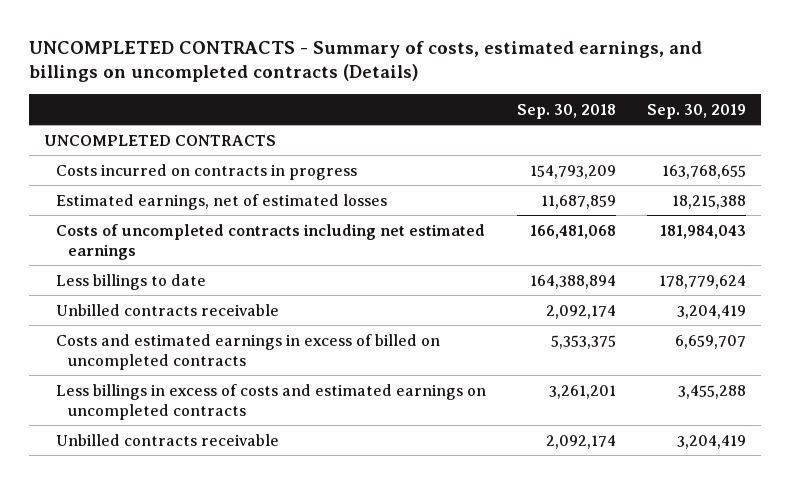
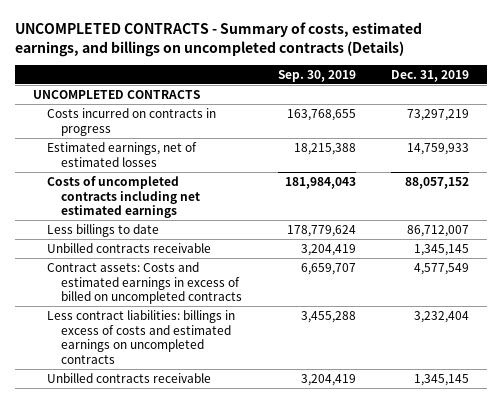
- | Sep. 30, 2018 | Sep. 30, 2019
+ | Sep. 30, 2019 | Dec. 31, 2019
- Costs and estimated earnings in excess of billed on uncompleted contracts | 5,353,375 | 6,659,707
- Less billings in excess of costs and estimated earnings on uncompleted contracts | 3,261,201 | 3,455,288
+ Contract assets: Costs and estimated earnings in excess of billed on uncompleted contracts | 6,659,707 | 4,577,549
+ Less contract liabilities: billings in excess of costs and estimated earnings on uncompleted contracts | 3,455,288 | 3,232,404

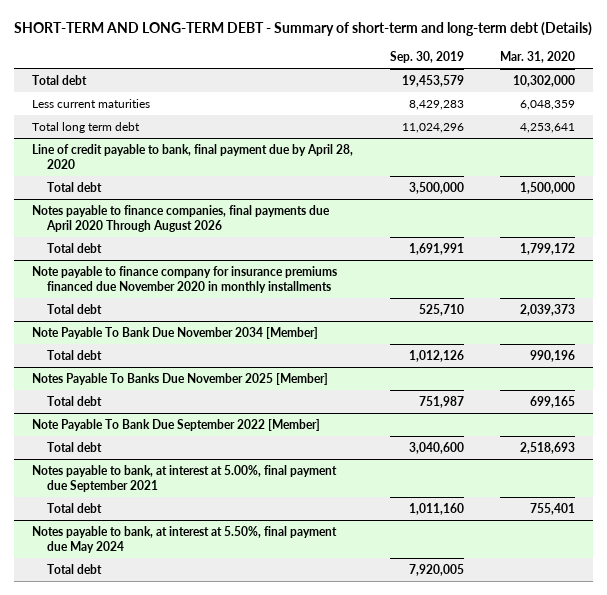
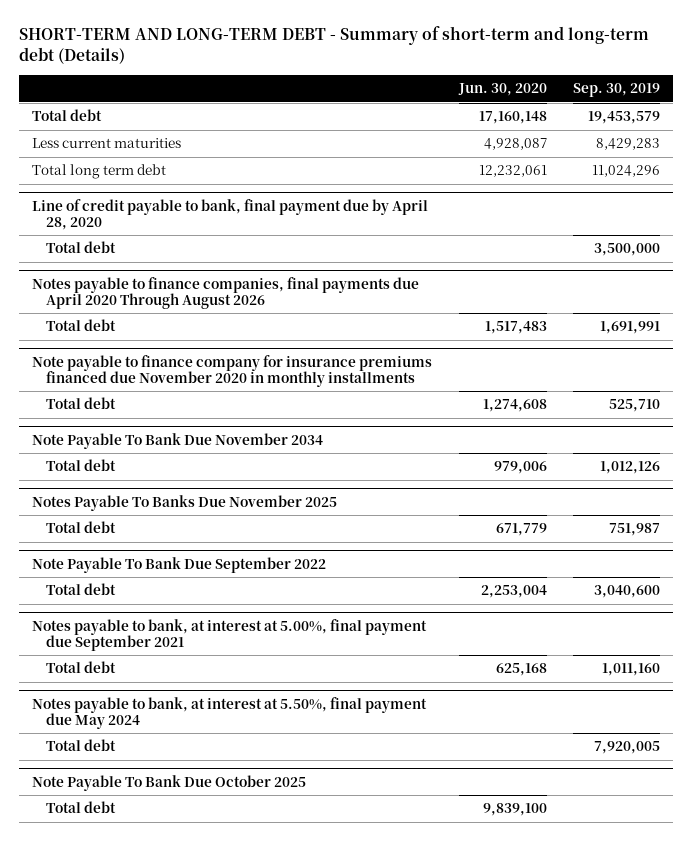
- | Sep. 30, 2019 | Mar. 31, 2020
+ | Jun. 30, 2020 | Sep. 30, 2019
- Note Payable To Bank Due November 2034 [Member]
+ Note Payable To Bank Due November 2034
- Notes Payable To Banks Due November 2025 [Member]
+ Notes Payable To Banks Due November 2025
- Note Payable To Bank Due September 2022 [Member]
+ Note Payable To Bank Due September 2022
+ Note Payable To Bank Due October 2025
+ Total debt | 9,839,100 |

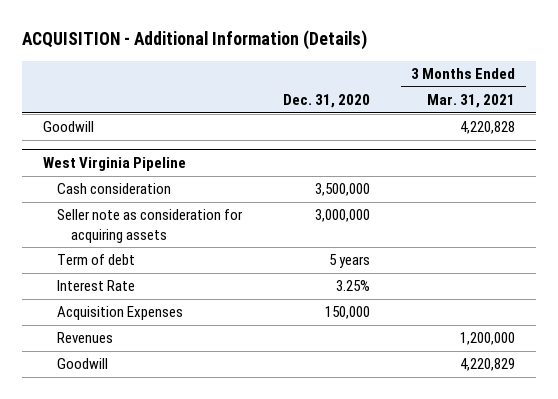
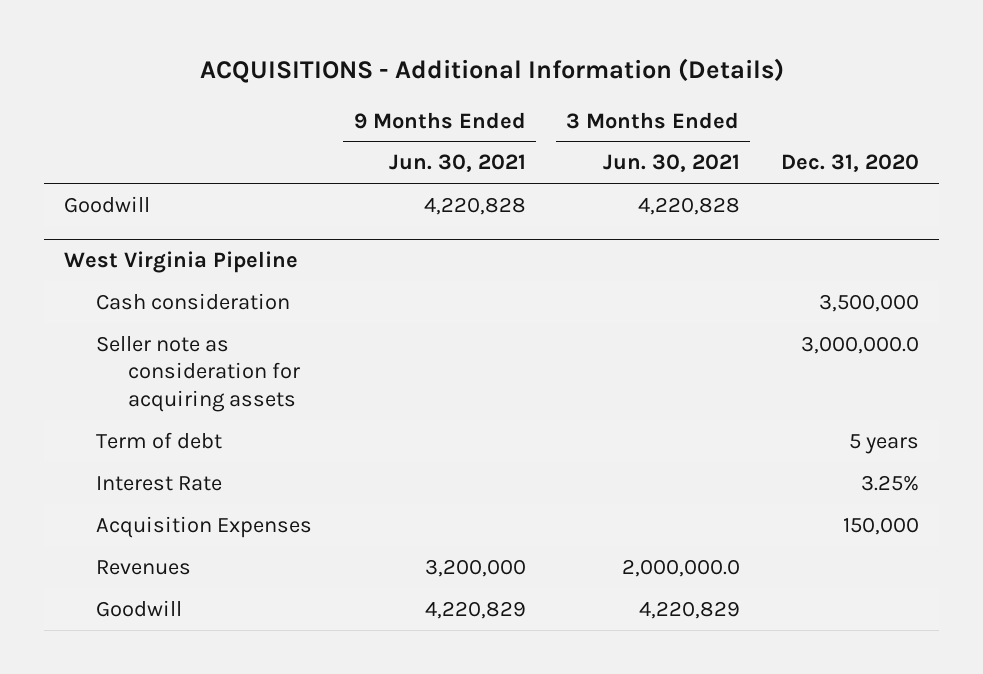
- ACQUISITION - Additional Information (Details)
+ ACQUISITIONS - Additional Information (Details)
- | Dec. 31, 2020 | 3 Months Ended Mar. 31, 2021
+ | 9 Months Ended Jun. 30, 2021 | 3 Months Ended Jun. 30, 2021 | Dec. 31, 2020
@ West Virginia Pipeline
- Seller note as consideration for acquiring assets | 3,000,000 |
+ Seller note as consideration for acquiring assets | | | 3,000,000.0

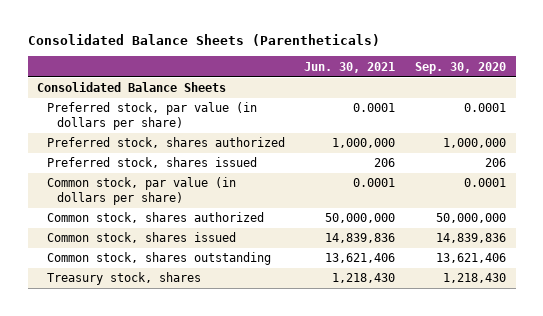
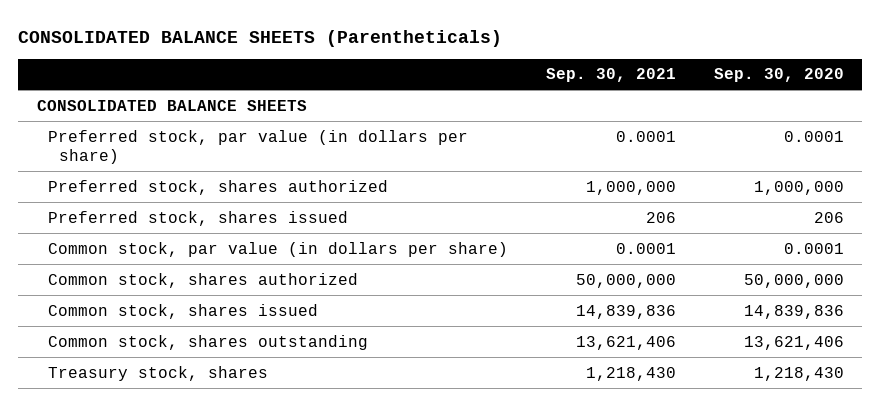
- Consolidated Balance Sheets (Parentheticals)
+ CONSOLIDATED BALANCE SHEETS (Parentheticals)
- | Jun. 30, 2021 | Sep. 30, 2020
+ | Sep. 30, 2021 | Sep. 30, 2020
- Consolidated Balance Sheets
+ CONSOLIDATED BALANCE SHEETS

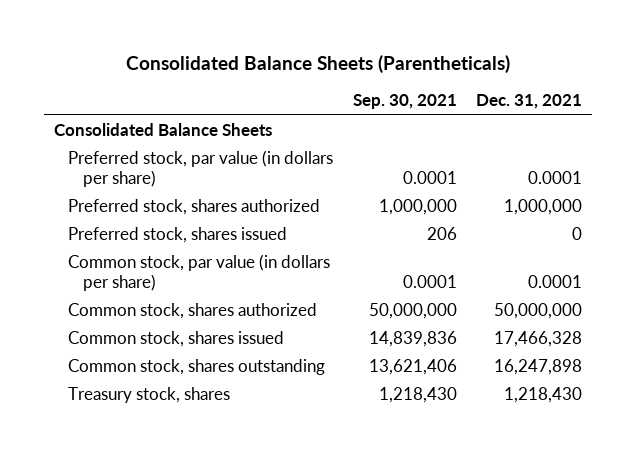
- CONSOLIDATED BALANCE SHEETS (Parentheticals)
+ Consolidated Balance Sheets (Parentheticals)
- | Sep. 30, 2021 | Sep. 30, 2020
+ | Sep. 30, 2021 | Dec. 31, 2021
- CONSOLIDATED BALANCE SHEETS
+ Consolidated Balance Sheets

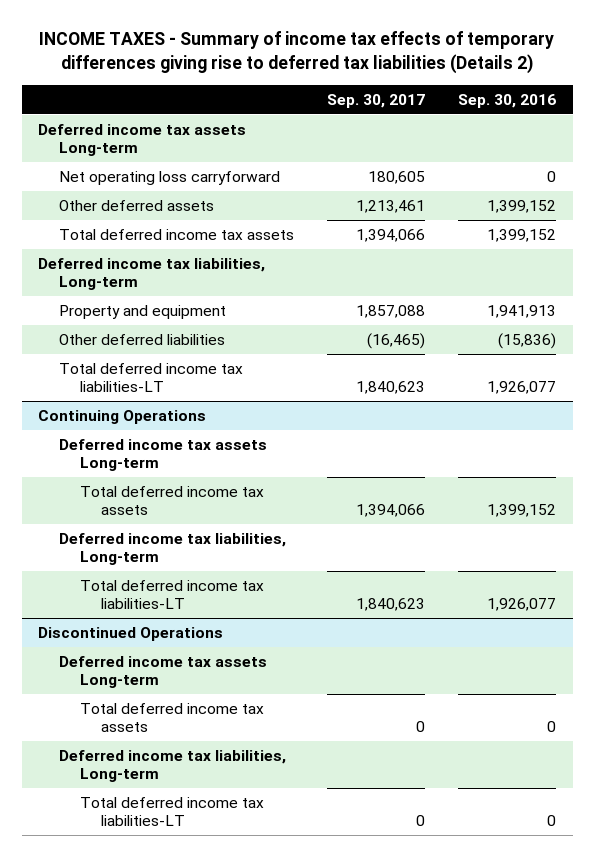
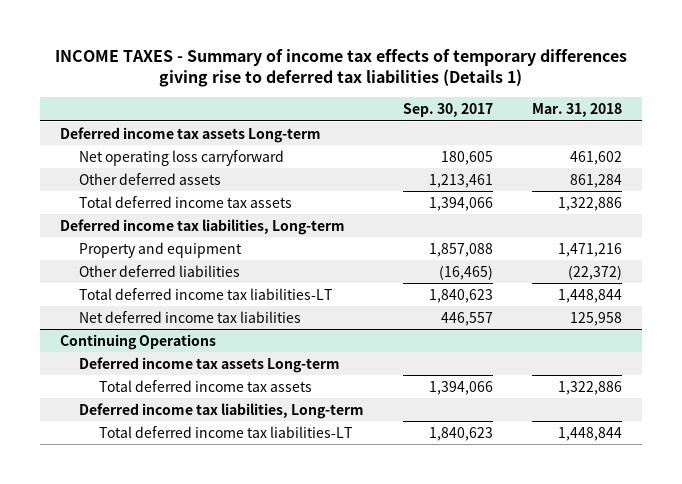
- INCOME TAXES - Summary of income tax effects of temporary differences giving rise to deferred tax liabilities (Details 2)
+ INCOME TAXES - Summary of income tax effects of temporary differences giving rise to deferred tax liabilities (Details 1)
- | Sep. 30, 2017 | Sep. 30, 2016
+ | Sep. 30, 2017 | Mar. 31, 2018
+ Net deferred income tax liabilities | 446,557 | 125,958
- Discontinued Operations
- Deferred income tax assets Long-term
- Total deferred income tax assets | 0 | 0
- Deferred income tax liabilities, Long-term
- Total deferred income tax liabilities-LT | 0 | 0

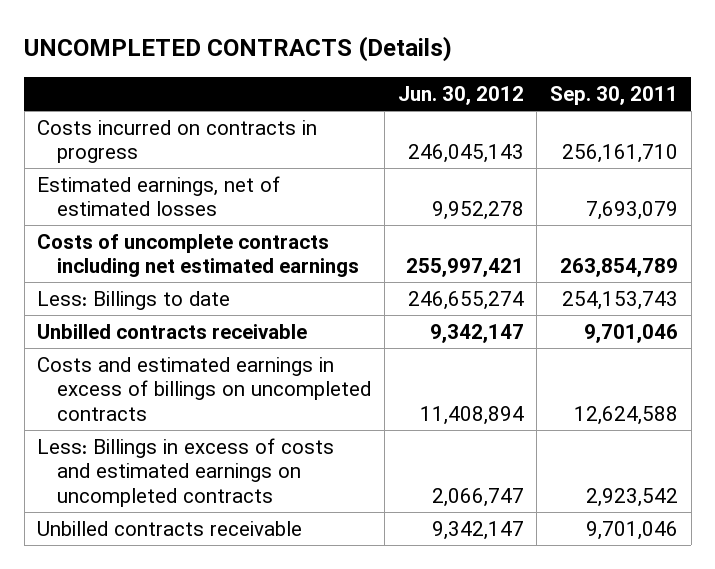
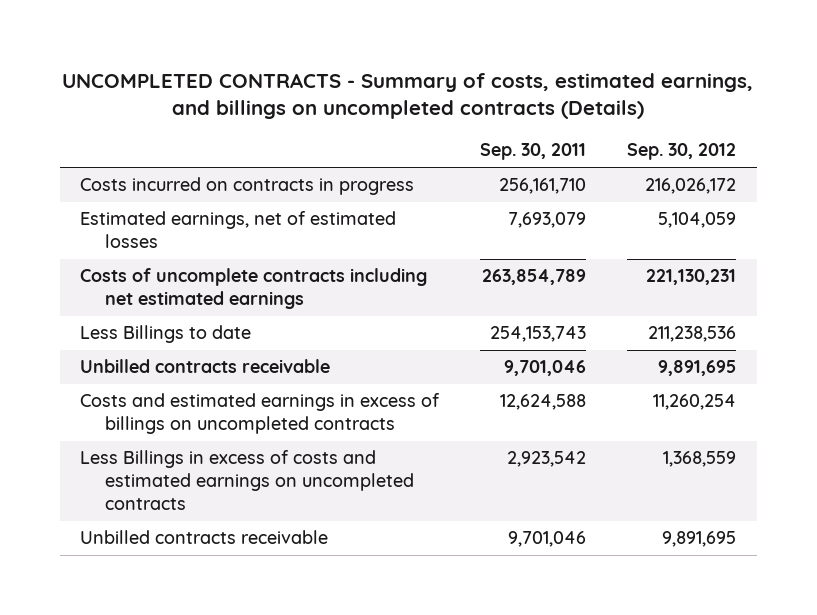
- UNCOMPLETED CONTRACTS (Details)
+ UNCOMPLETED CONTRACTS - Summary of costs, estimated earnings, and billings on uncompleted contracts (Details)
- | Jun. 30, 2012 | Sep. 30, 2011
+ | Sep. 30, 2011 | Sep. 30, 2012
- Less: Billings to date | 246,655,274 | 254,153,743
+ Less Billings to date | 254,153,743 | 211,238,536
- Less: Billings in excess of costs and estimated earnings on uncompleted contracts | 2,066,747 | 2,923,542
+ Less Billings in excess of costs and estimated earnings on uncompleted contracts | 2,923,542 | 1,368,559

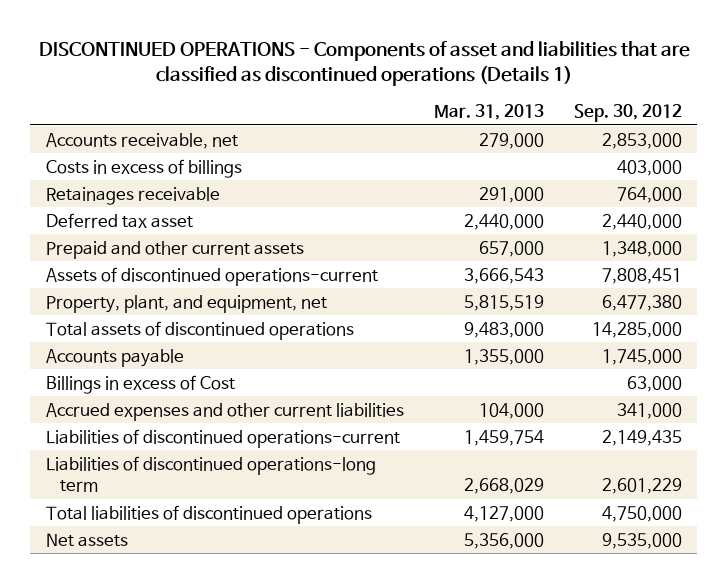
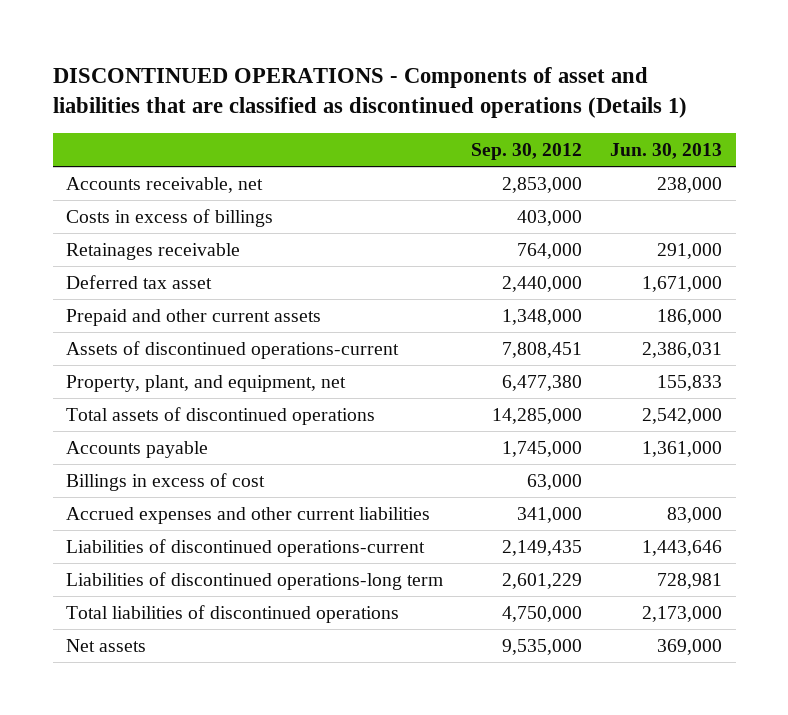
- | Mar. 31, 2013 | Sep. 30, 2012
+ | Sep. 30, 2012 | Jun. 30, 2013
- Billings in excess of Cost | | 63,000
+ Billings in excess of cost | 63,000 |

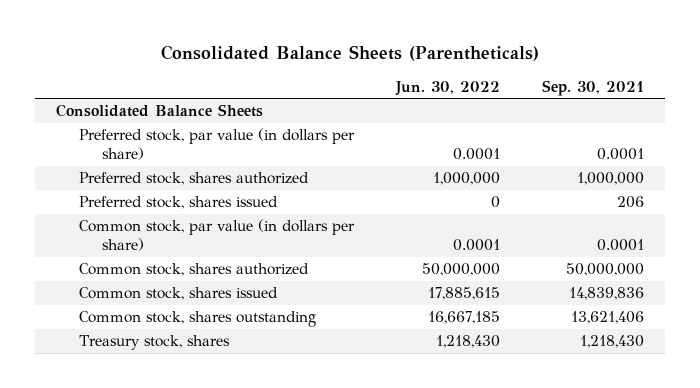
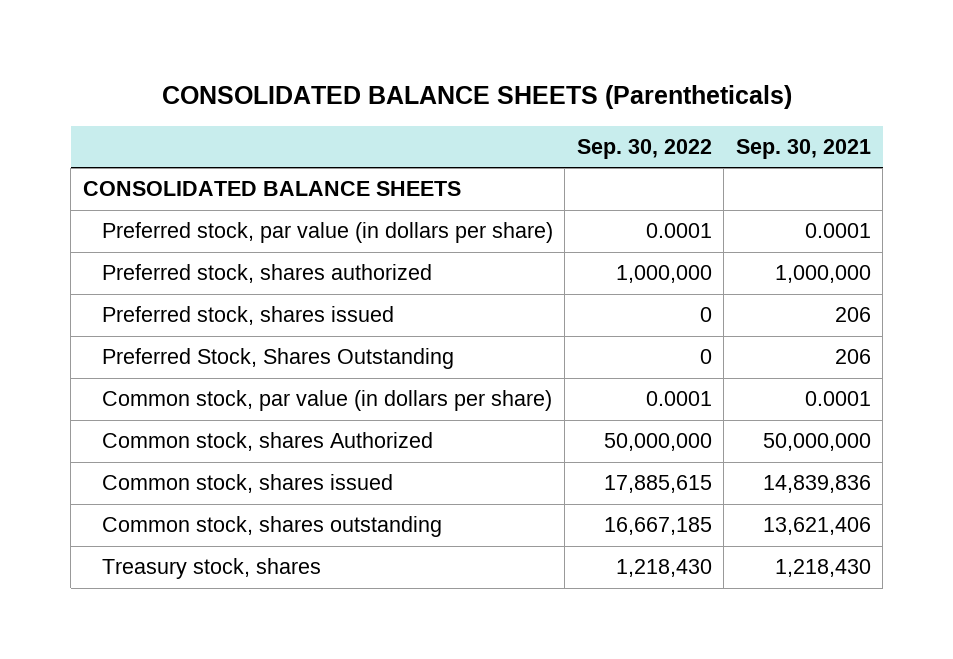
- Consolidated Balance Sheets (Parentheticals)
+ CONSOLIDATED BALANCE SHEETS (Parentheticals)
- | Jun. 30, 2022 | Sep. 30, 2021
+ | Sep. 30, 2022 | Sep. 30, 2021
- Consolidated Balance Sheets
+ CONSOLIDATED BALANCE SHEETS
+ Preferred Stock, Shares Outstanding | 0 | 206
- Common stock, shares authorized | 50,000,000 | 50,000,000
+ Common stock, shares Authorized | 50,000,000 | 50,000,000

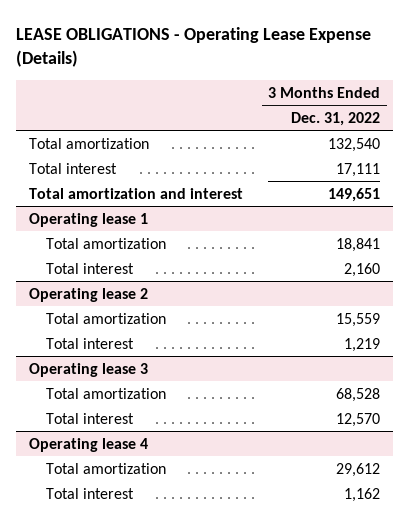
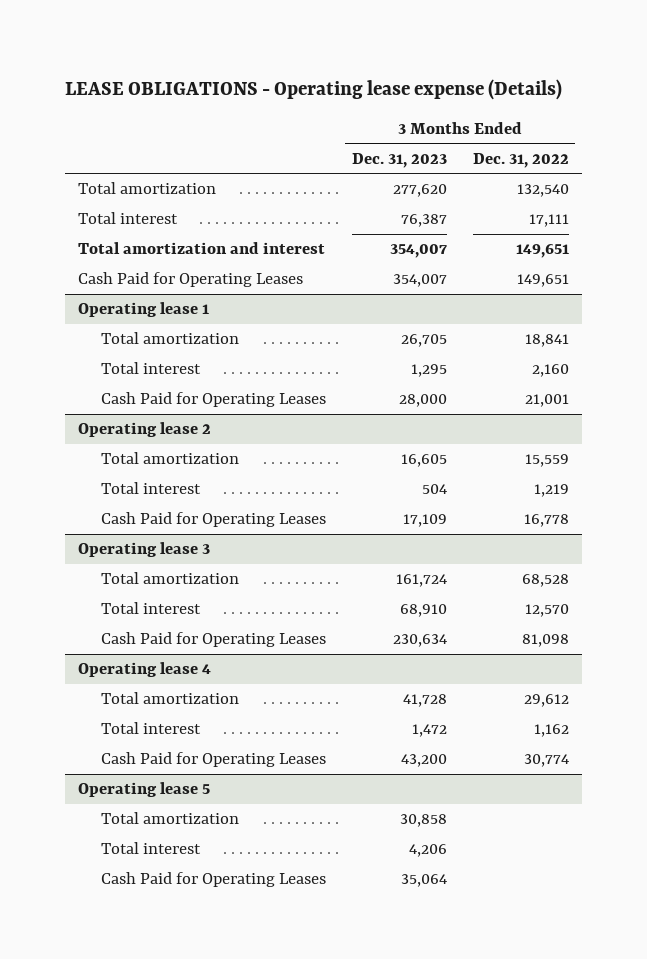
- LEASE OBLIGATIONS - Operating Lease Expense (Details)
+ LEASE OBLIGATIONS - Operating lease expense (Details)
- | 3 Months Ended Dec. 31, 2022
+ | 3 Months Ended Dec. 31, 2023 | 3 Months Ended Dec. 31, 2022
+ Cash Paid for Operating Leases | 354,007 | 149,651
@ Operating lease 1
+ Cash Paid for Operating Leases | 28,000 | 21,001
@ Operating lease 2
+ Cash Paid for Operating Leases | 17,109 | 16,778
@ Operating lease 3
+ Cash Paid for Operating Leases | 230,634 | 81,098
@ Operating lease 4
+ Cash Paid for Operating Leases | 43,200 | 30,774
+ Operating lease 5
+ Total amortization | 30,858 |
+ Total interest | 4,206 |
+ Cash Paid for Operating Leases | 35,064 |

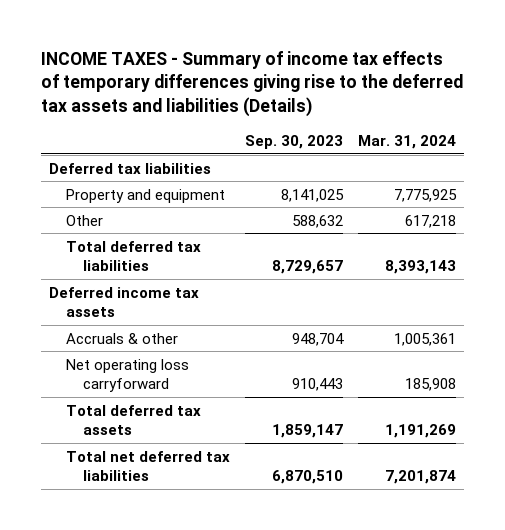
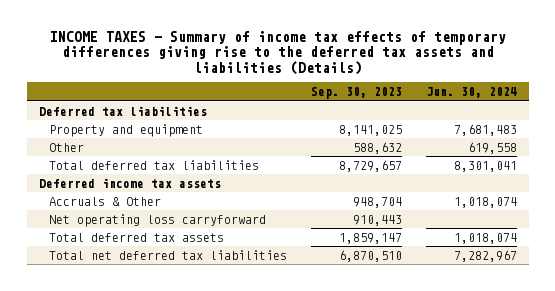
- | Sep. 30, 2023 | Mar. 31, 2024
+ | Sep. 30, 2023 | Jun. 30, 2024
- Accruals & other | 948,704 | 1,005,361
+ Accruals & Other | 948,704 | 1,018,074

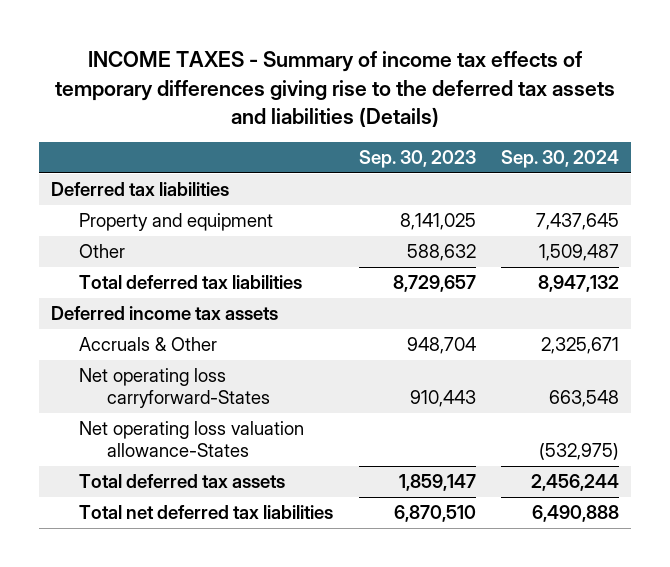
- | Sep. 30, 2023 | Jun. 30, 2024
+ | Sep. 30, 2023 | Sep. 30, 2024
- Net operating loss carryforward | 910,443 |
+ Net operating loss carryforward-States | 910,443 | 663,548
+ Net operating loss valuation allowance-States | | (532,975)

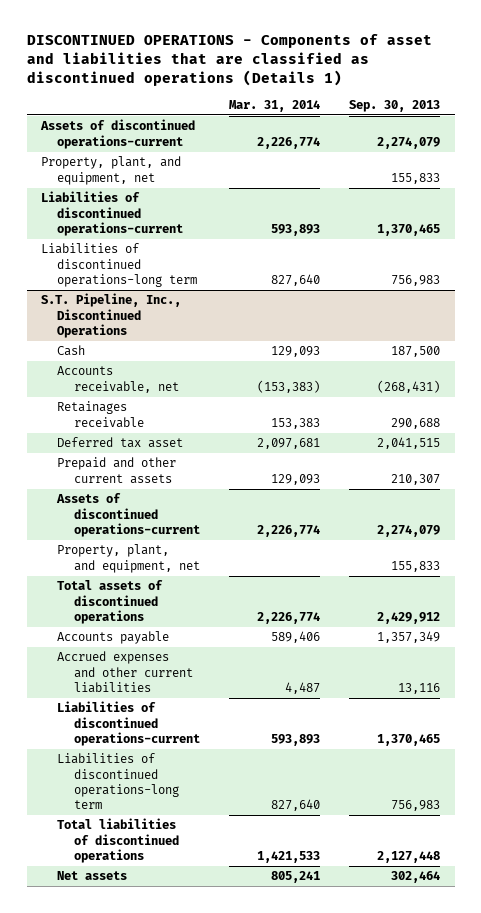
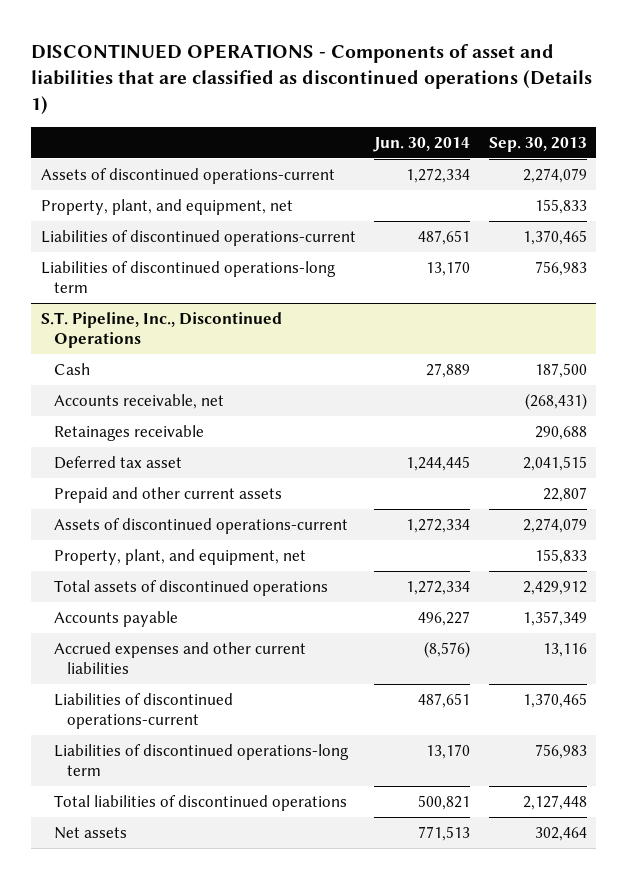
- | Mar. 31, 2014 | Sep. 30, 2013
+ | Jun. 30, 2014 | Sep. 30, 2013
@ S.T. Pipeline, Inc., Discontinued Operations
- Prepaid and other current assets | 129,093 | 210,307
+ Prepaid and other current assets | | 22,807

